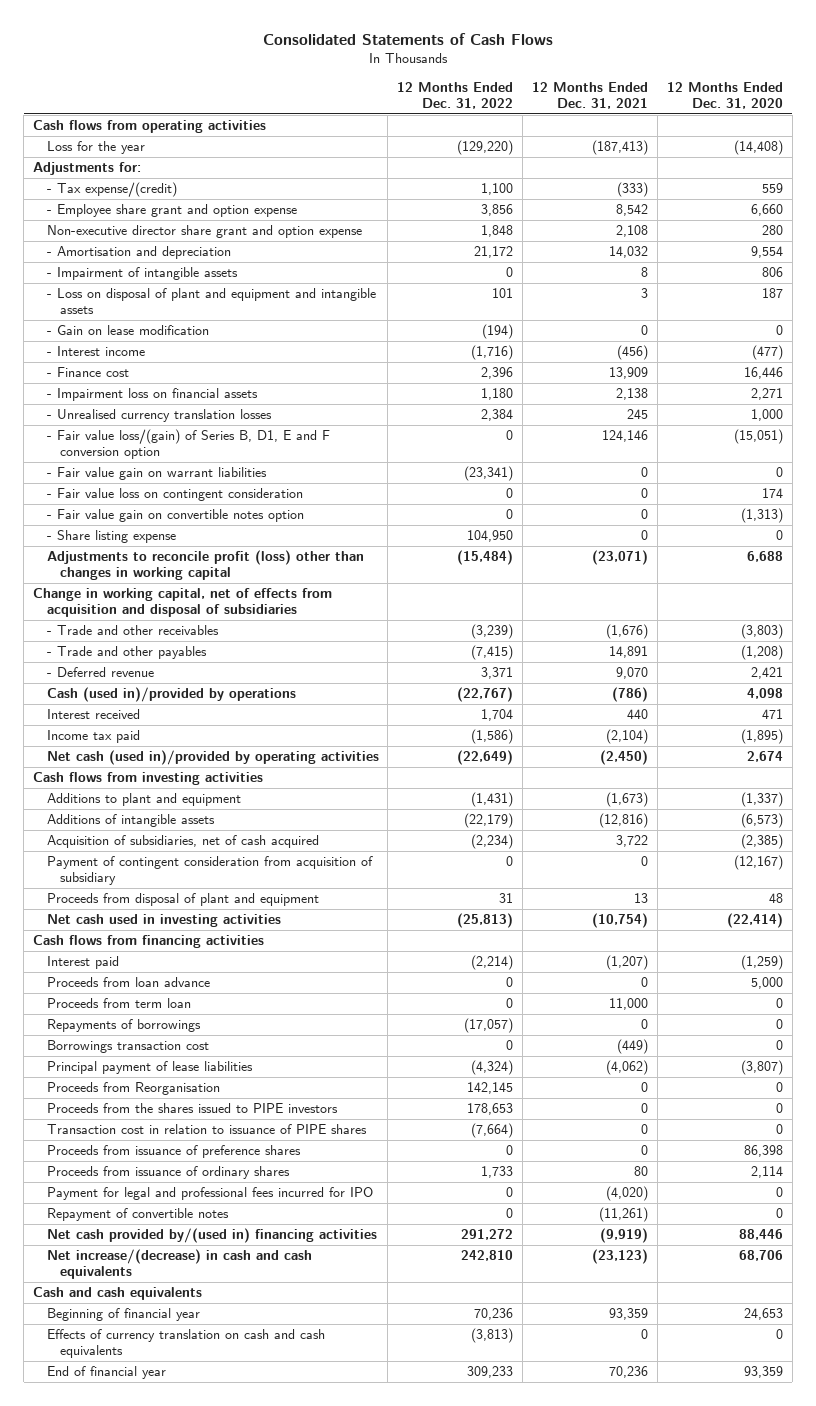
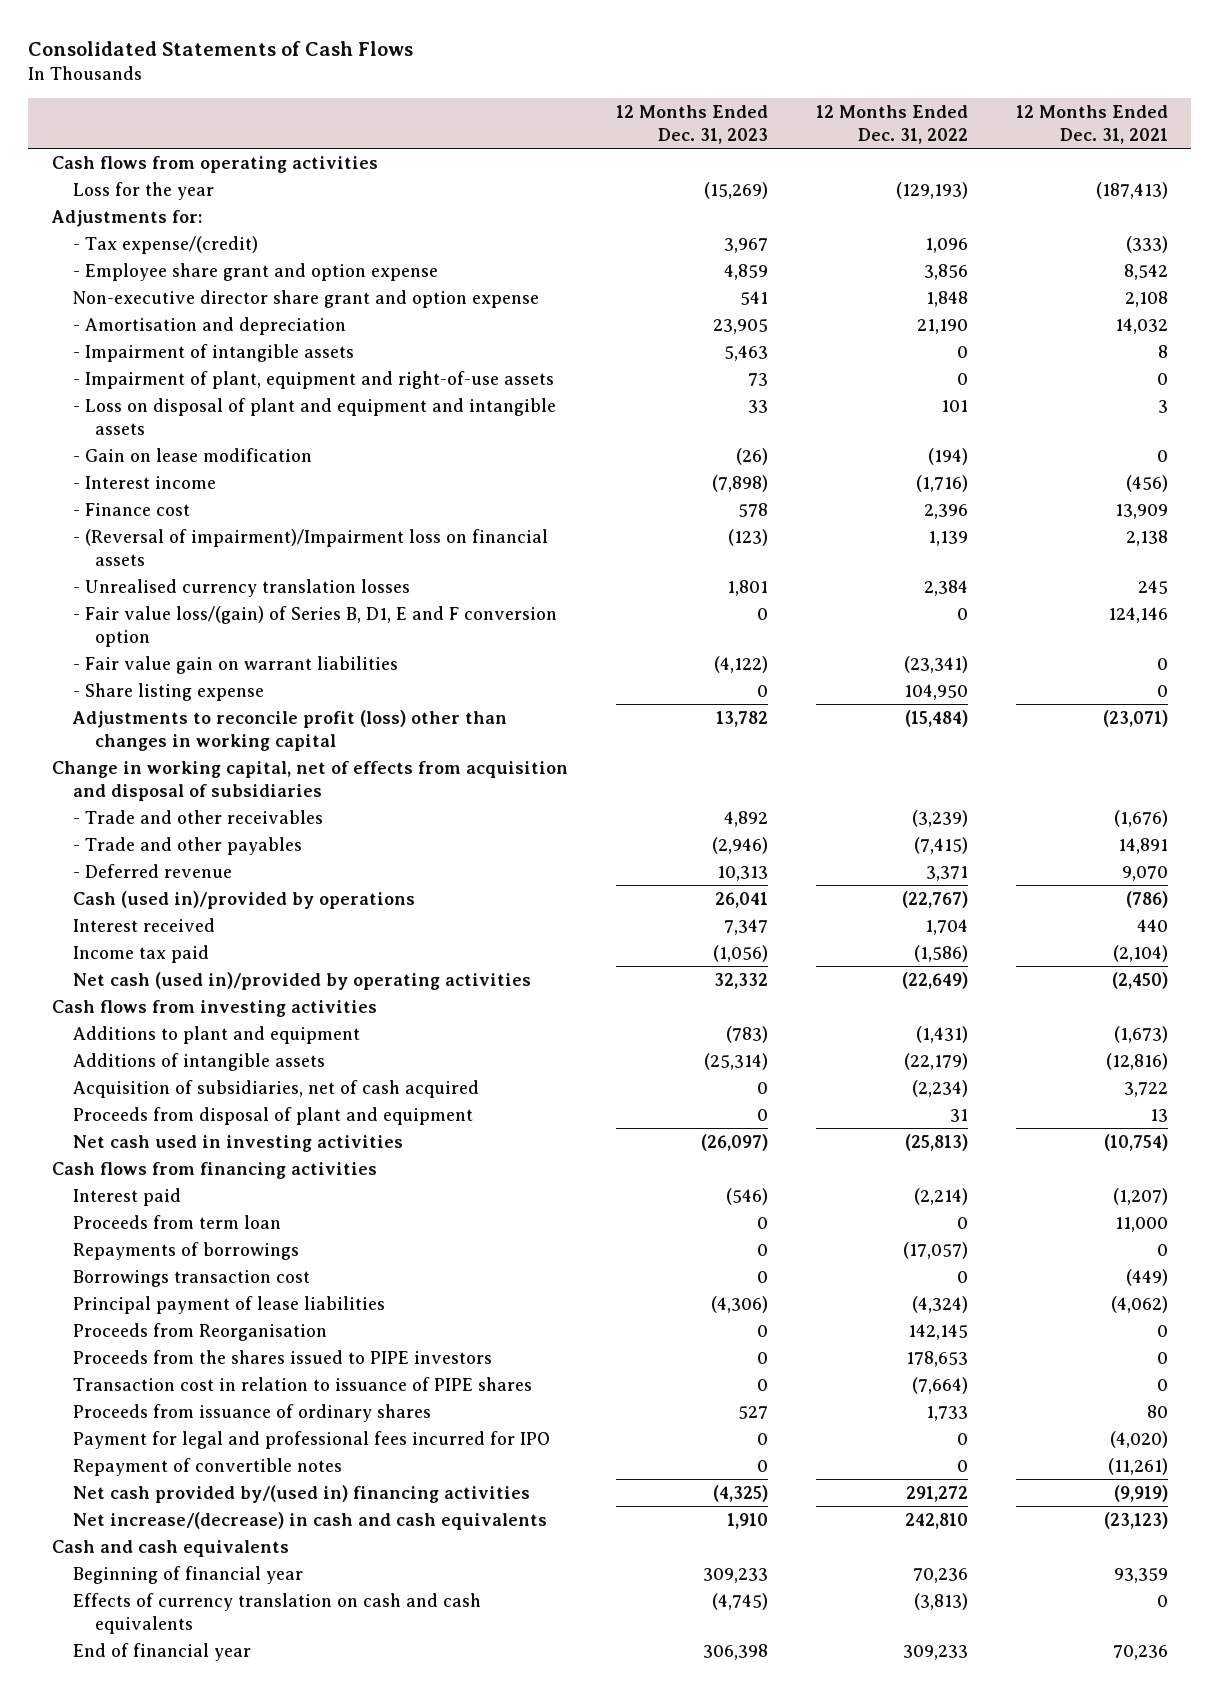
- | 12 Months Ended Dec. 31, 2022 | 12 Months Ended Dec. 31, 2021 | 12 Months Ended Dec. 31, 2020
+ | 12 Months Ended Dec. 31, 2023 | 12 Months Ended Dec. 31, 2022 | 12 Months Ended Dec. 31, 2021
- Loss for the year | (129,220) | (187,413) | (14,408)
+ Loss for the year | (15,269) | (129,193) | (187,413)
- - Tax expense/(credit) | 1,100 | (333) | 559
+ - Tax expense/(credit) | 3,967 | 1,096 | (333)
- - Amortisation and depreciation | 21,172 | 14,032 | 9,554
+ - Amortisation and depreciation | 23,905 | 21,190 | 14,032
+ - Impairment of plant, equipment and right-of-use assets | 73 | 0 | 0
- - Impairment loss on financial assets | 1,180 | 2,138 | 2,271
+ - (Reversal of impairment)/Impairment loss on financial assets | (123) | 1,139 | 2,138
- - Fair value loss on contingent consideration | 0 | 0 | 174
- - Fair value gain on convertible notes option | 0 | 0 | (1,313)
- Payment of contingent consideration from acquisition of subsidiary | 0 | 0 | (12,167)
- Proceeds from loan advance | 0 | 0 | 5,000
- Proceeds from issuance of preference shares | 0 | 0 | 86,398

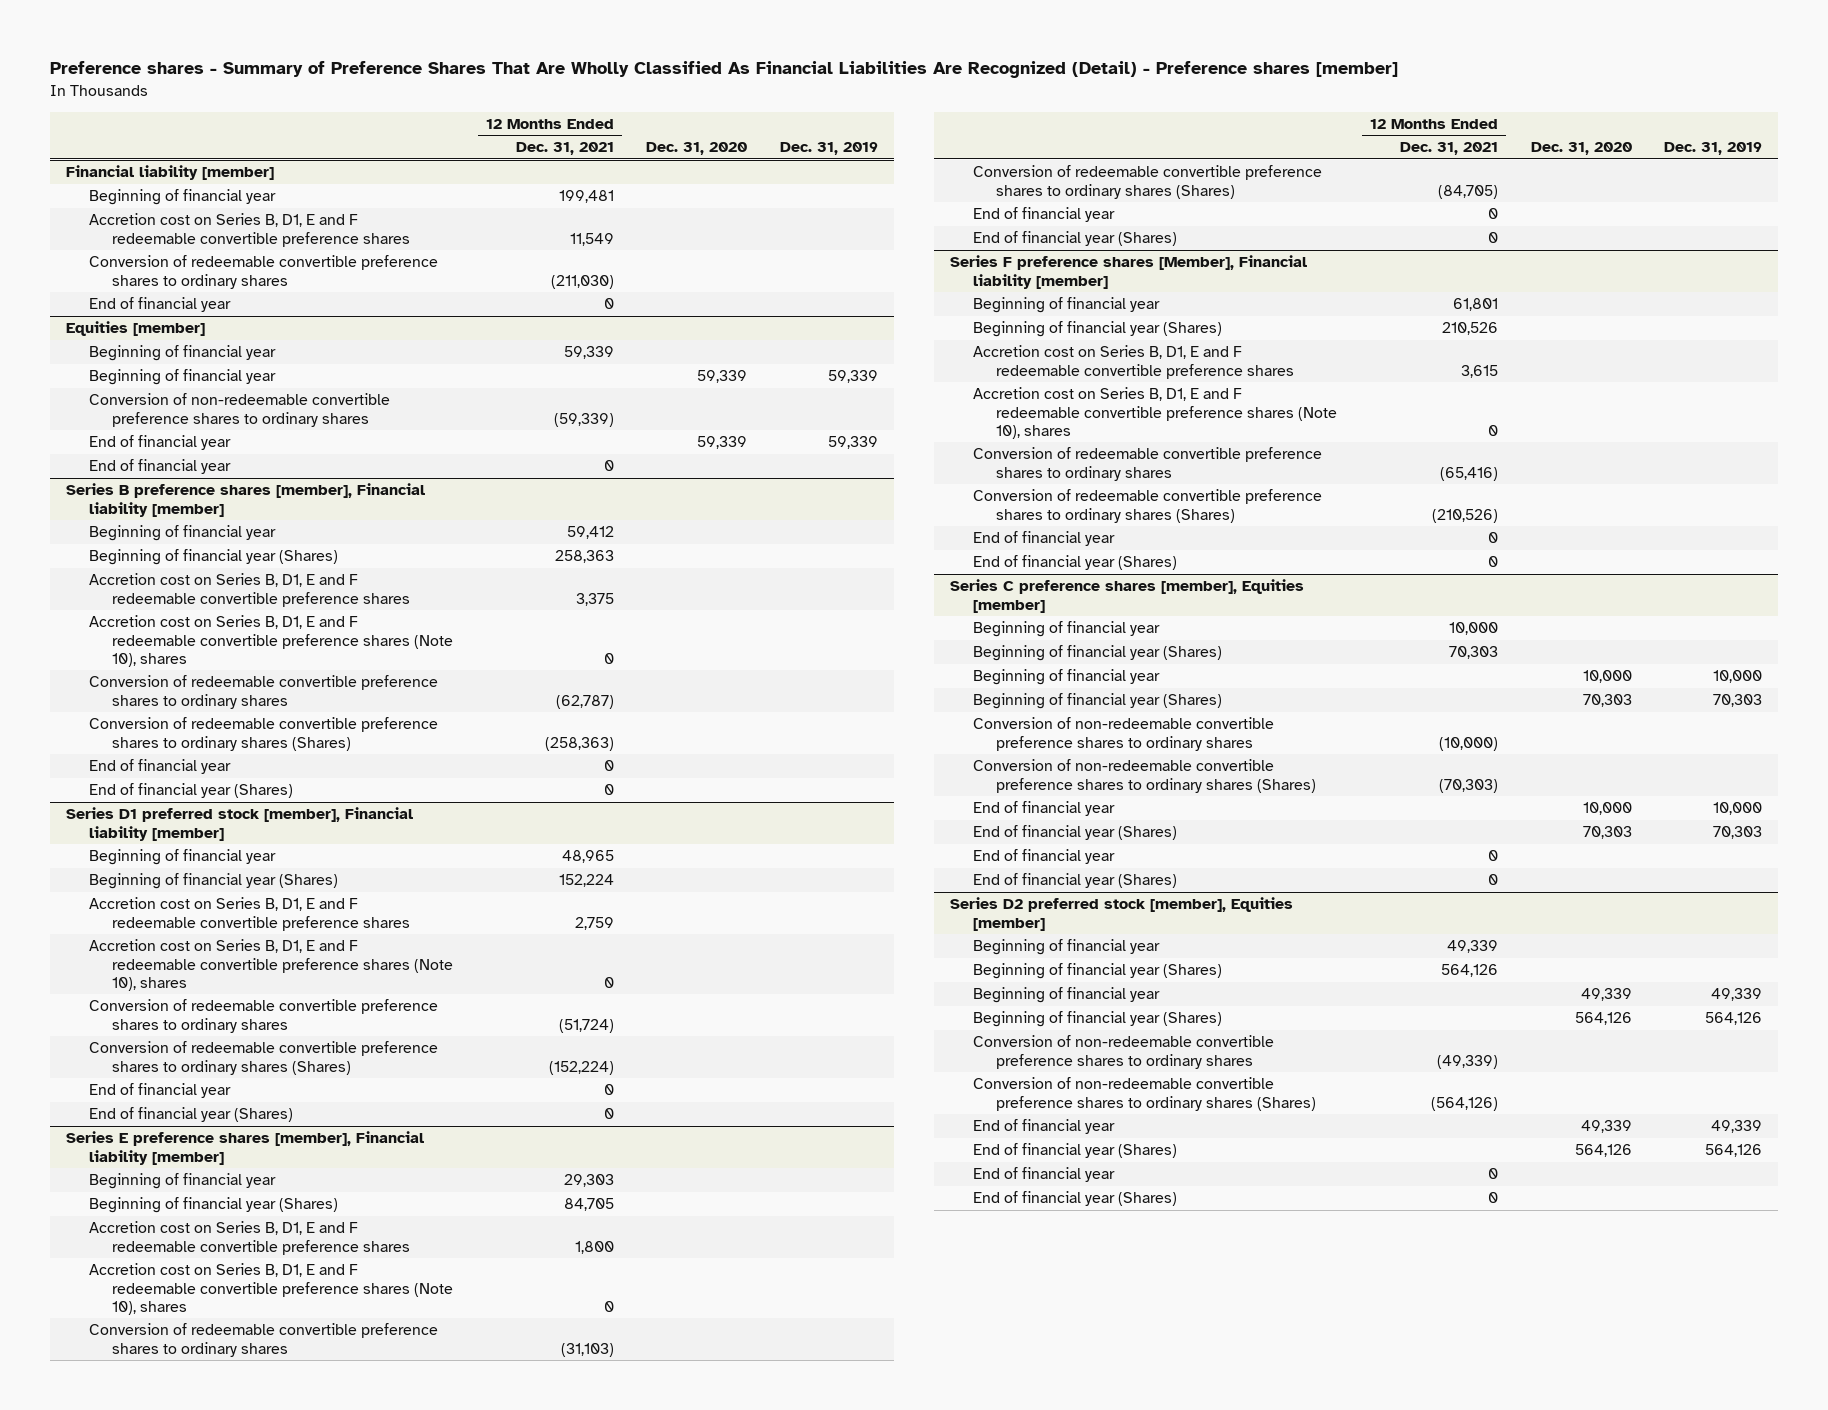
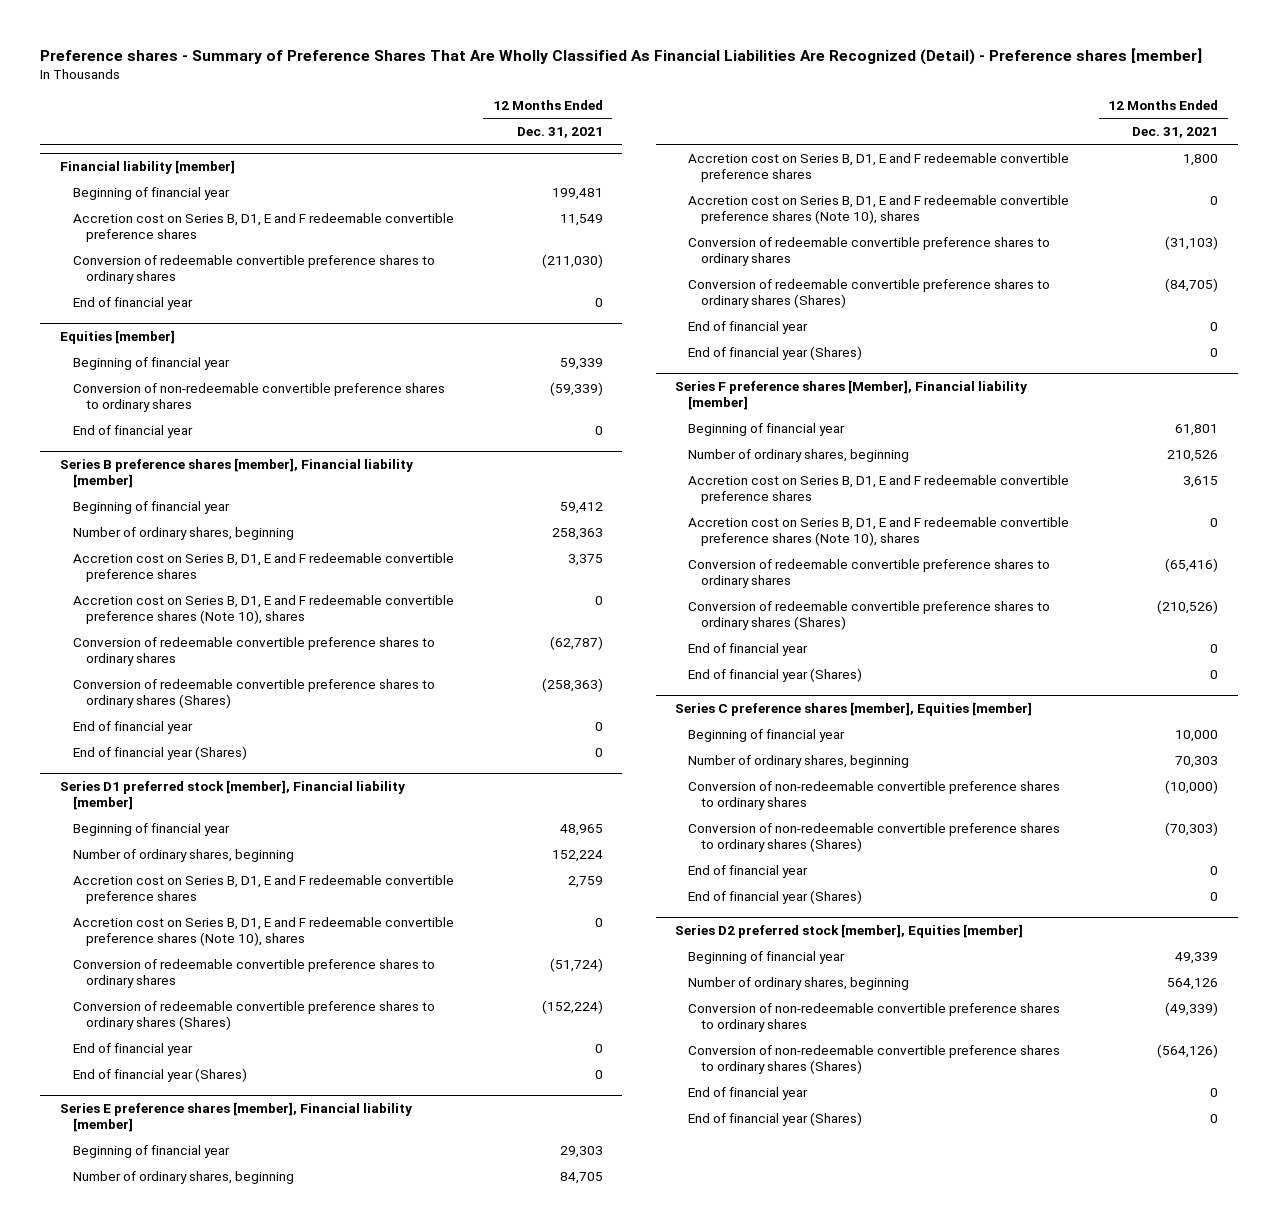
- | 12 Months Ended Dec. 31, 2021 | Dec. 31, 2020 | Dec. 31, 2019
+ | 12 Months Ended Dec. 31, 2021
@ Equities [member]
- Beginning of financial year | | 59,339 | 59,339
- End of financial year | | 59,339 | 59,339
@ Series B preference shares [member], Financial liability [member]
- Beginning of financial year (Shares) | 258,363 | |
+ Number of ordinary shares, beginning | 258,363
@ Series D1 preferred stock [member], Financial liability [member]
- Beginning of financial year (Shares) | 152,224 | |
+ Number of ordinary shares, beginning | 152,224
@ Series E preference shares [member], Financial liability [member]
- Beginning of financial year (Shares) | 84,705 | |
+ Number of ordinary shares, beginning | 84,705
@ Series F preference shares [Member], Financial liability [member]
- Beginning of financial year (Shares) | 210,526 | |
+ Number of ordinary shares, beginning | 210,526
@ Series C preference shares [member], Equities [member]
- Beginning of financial year (Shares) | 70,303 | |
- Beginning of financial year | | 10,000 | 10,000
- Beginning of financial year (Shares) | | 70,303 | 70,303
+ Number of ordinary shares, beginning | 70,303
- End of financial year | | 10,000 | 10,000
- End of financial year (Shares) | | 70,303 | 70,303
@ Series D2 preferred stock [member], Equities [member]
- Beginning of financial year (Shares) | 564,126 | |
- Beginning of financial year | | 49,339 | 49,339
- Beginning of financial year (Shares) | | 564,126 | 564,126
+ Number of ordinary shares, beginning | 564,126
- End of financial year | | 49,339 | 49,339
- End of financial year (Shares) | | 564,126 | 564,126

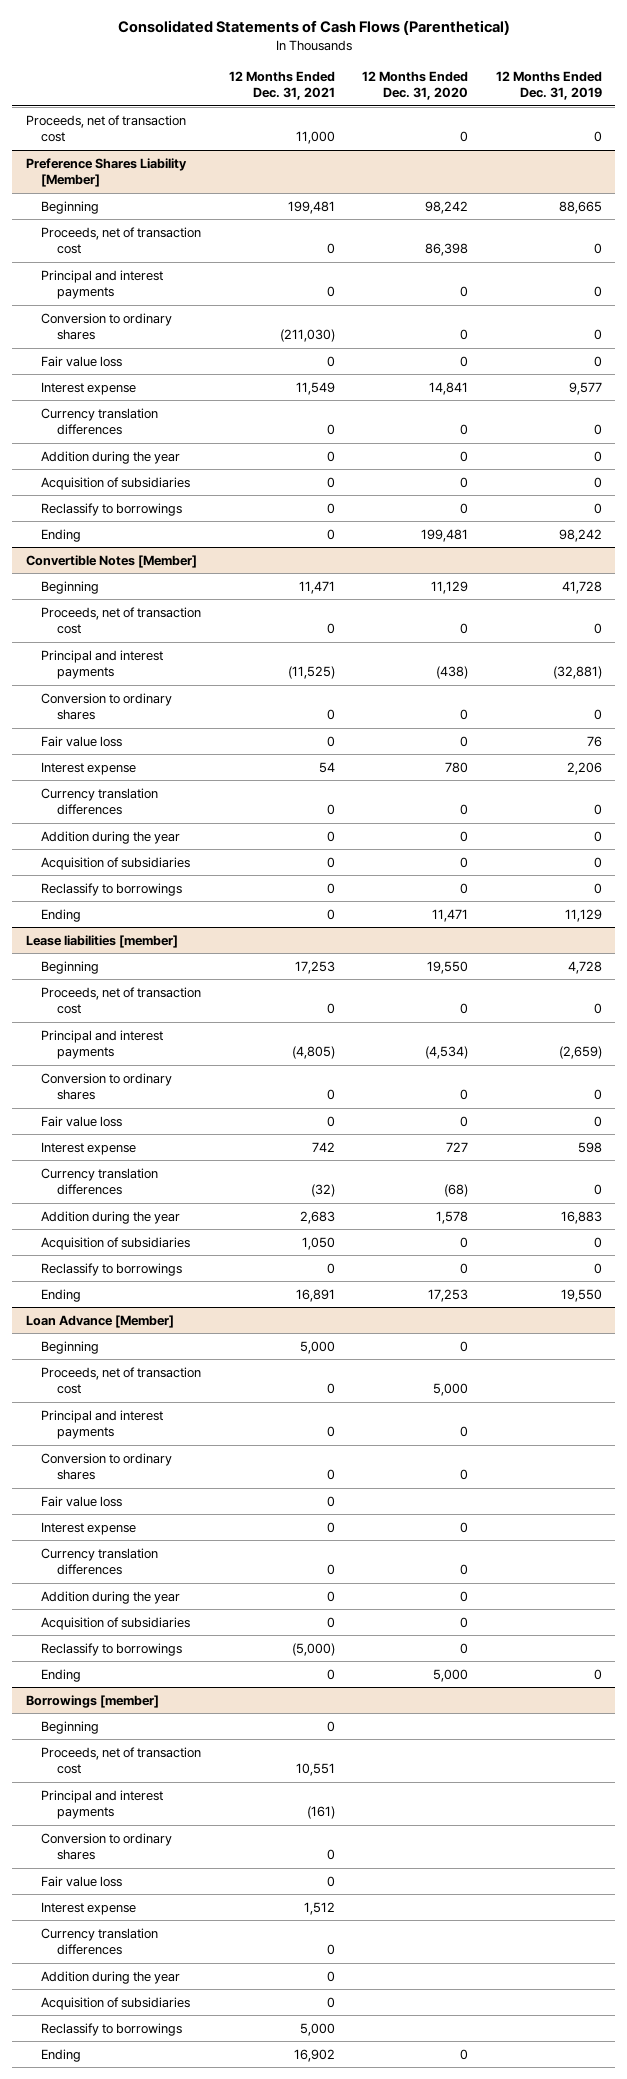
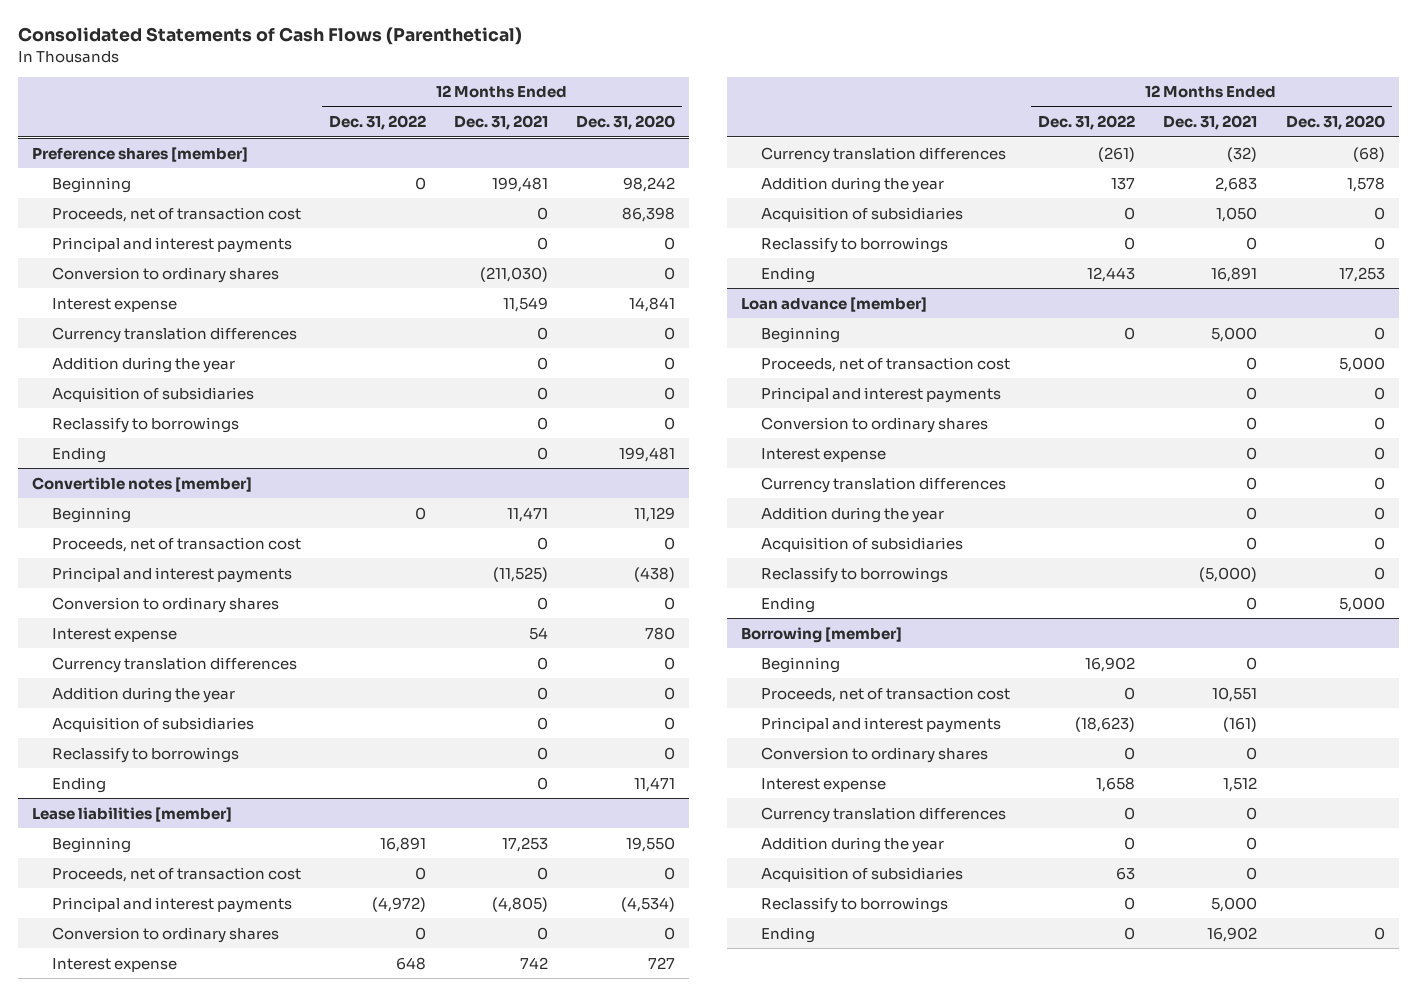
- | 12 Months Ended Dec. 31, 2021 | 12 Months Ended Dec. 31, 2020 | 12 Months Ended Dec. 31, 2019
+ | 12 Months Ended Dec. 31, 2022 | 12 Months Ended Dec. 31, 2021 | 12 Months Ended Dec. 31, 2020
- Proceeds, net of transaction cost | 11,000 | 0 | 0
- Preference Shares Liability [Member]
+ Preference shares [member]
- Fair value loss | 0 | 0 | 0
- Convertible Notes [Member]
+ Convertible notes [member]
- Fair value loss | 0 | 0 | 76
@ Lease liabilities [member]
- Fair value loss | 0 | 0 | 0
- Loan Advance [Member]
+ Loan advance [member]
- Fair value loss | 0 | |
- Borrowings [member]
+ Borrowing [member]
- Fair value loss | 0 | |

